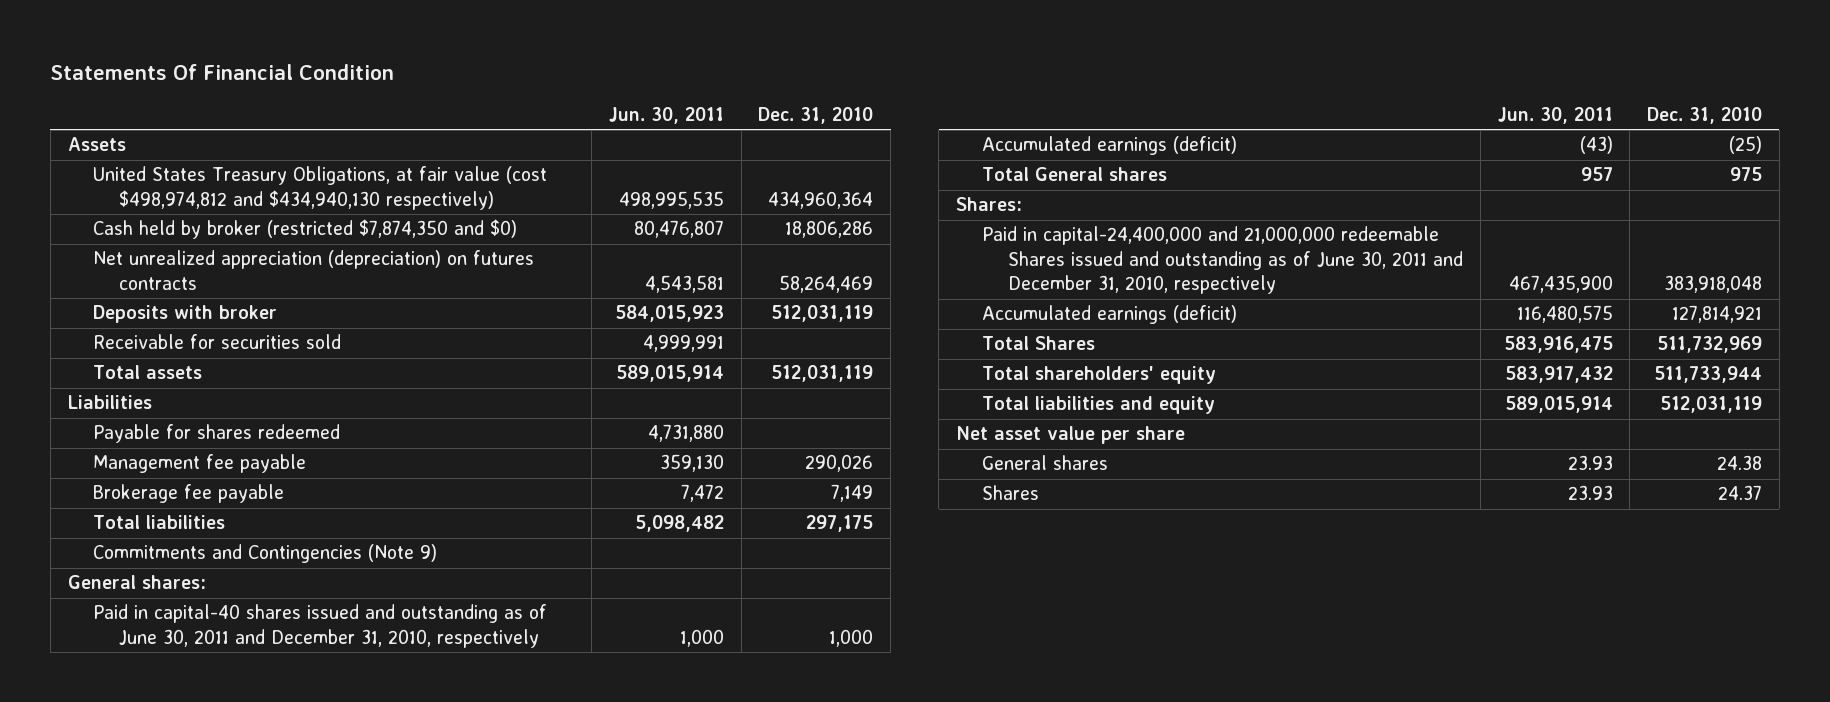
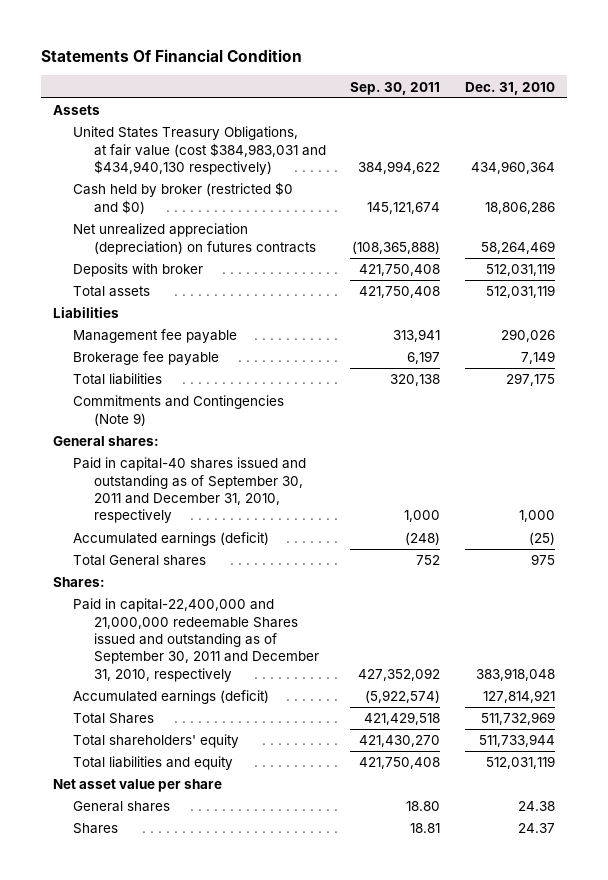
- | Jun. 30, 2011 | Dec. 31, 2010
+ | Sep. 30, 2011 | Dec. 31, 2010
- United States Treasury Obligations, at fair value (cost $498,974,812 and $434,940,130 respectively) | 498,995,535 | 434,960,364
- Cash held by broker (restricted $7,874,350 and $0) | 80,476,807 | 18,806,286
+ United States Treasury Obligations, at fair value (cost $384,983,031 and $434,940,130 respectively) | 384,994,622 | 434,960,364
+ Cash held by broker (restricted $0 and $0) | 145,121,674 | 18,806,286
- Receivable for securities sold | 4,999,991 |
- Payable for shares redeemed | 4,731,880 |
- Paid in capital-40 shares issued and outstanding as of June 30, 2011 and December 31, 2010, respectively | 1,000 | 1,000
+ Paid in capital-40 shares issued and outstanding as of September 30, 2011 and December 31, 2010, respectively | 1,000 | 1,000
- Paid in capital-24,400,000 and 21,000,000 redeemable Shares issued and outstanding as of June 30, 2011 and December 31, 2010, respectively | 467,435,900 | 383,918,048
+ Paid in capital-22,400,000 and 21,000,000 redeemable Shares issued and outstanding as of September 30, 2011 and December 31, 2010, respectively | 427,352,092 | 383,918,048

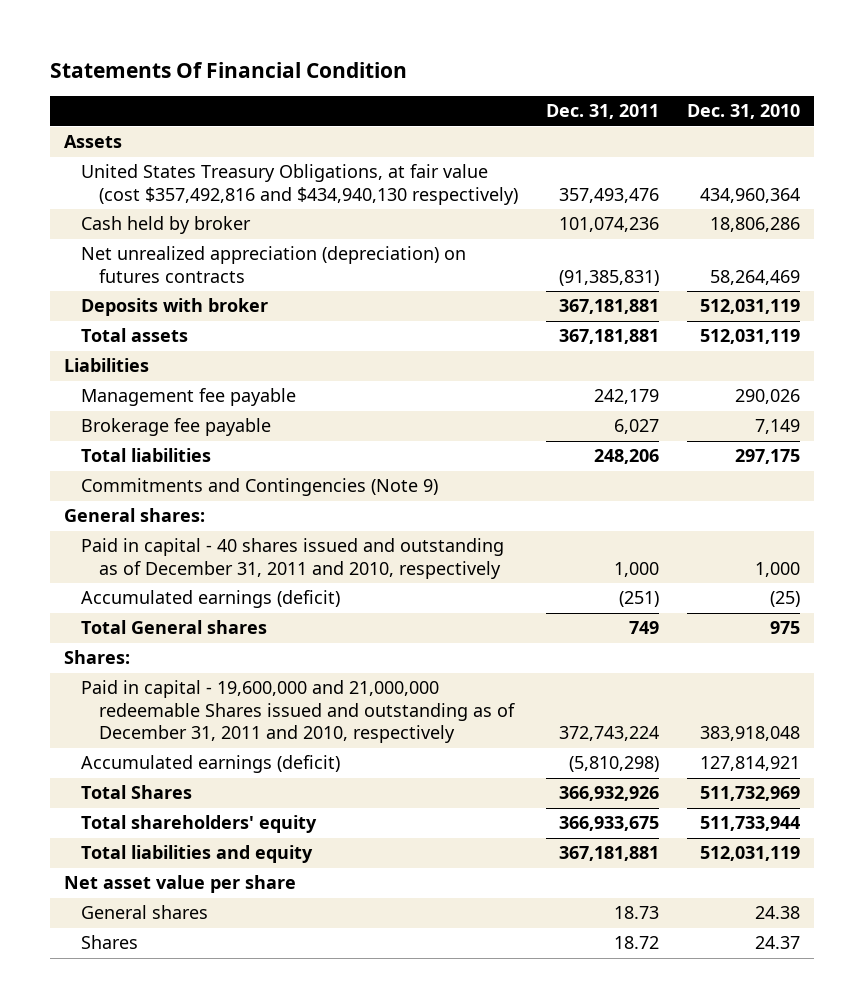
- | Sep. 30, 2011 | Dec. 31, 2010
+ | Dec. 31, 2011 | Dec. 31, 2010
- United States Treasury Obligations, at fair value (cost $384,983,031 and $434,940,130 respectively) | 384,994,622 | 434,960,364
- Cash held by broker (restricted $0 and $0) | 145,121,674 | 18,806,286
+ United States Treasury Obligations, at fair value (cost $357,492,816 and $434,940,130 respectively) | 357,493,476 | 434,960,364
+ Cash held by broker | 101,074,236 | 18,806,286
- Paid in capital-40 shares issued and outstanding as of September 30, 2011 and December 31, 2010, respectively | 1,000 | 1,000
+ Paid in capital - 40 shares issued and outstanding as of December 31, 2011 and 2010, respectively | 1,000 | 1,000
- Paid in capital-22,400,000 and 21,000,000 redeemable Shares issued and outstanding as of September 30, 2011 and December 31, 2010, respectively | 427,352,092 | 383,918,048
+ Paid in capital - 19,600,000 and 21,000,000 redeemable Shares issued and outstanding as of December 31, 2011 and 2010, respectively | 372,743,224 | 383,918,048

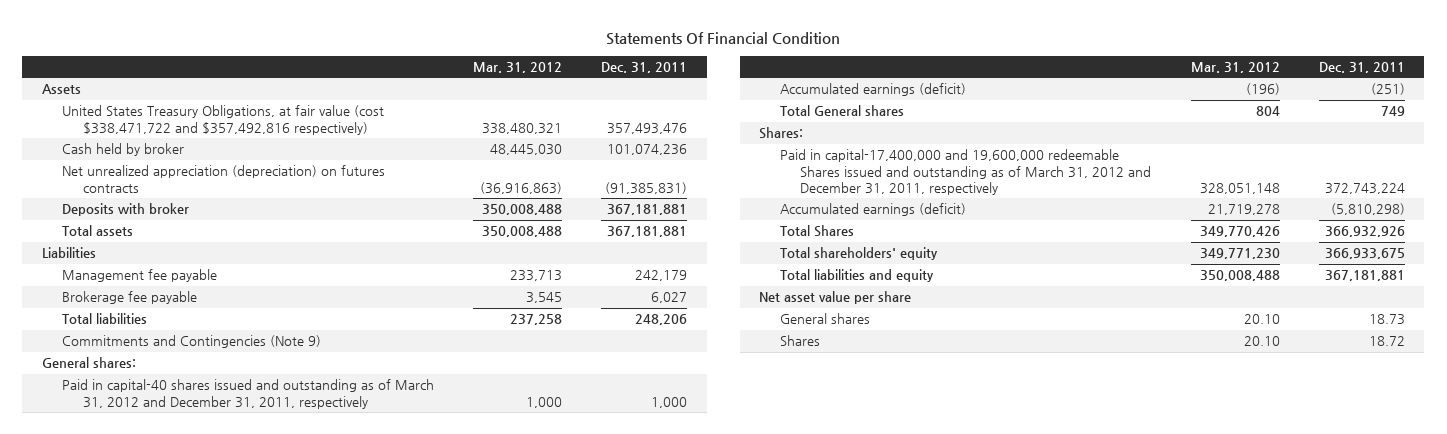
- | Dec. 31, 2011 | Dec. 31, 2010
+ | Mar. 31, 2012 | Dec. 31, 2011
- United States Treasury Obligations, at fair value (cost $357,492,816 and $434,940,130 respectively) | 357,493,476 | 434,960,364
+ United States Treasury Obligations, at fair value (cost $338,471,722 and $357,492,816 respectively) | 338,480,321 | 357,493,476
- Paid in capital - 40 shares issued and outstanding as of December 31, 2011 and 2010, respectively | 1,000 | 1,000
+ Paid in capital-40 shares issued and outstanding as of March 31, 2012 and December 31, 2011, respectively | 1,000 | 1,000
- Paid in capital - 19,600,000 and 21,000,000 redeemable Shares issued and outstanding as of December 31, 2011 and 2010, respectively | 372,743,224 | 383,918,048
+ Paid in capital-17,400,000 and 19,600,000 redeemable Shares issued and outstanding as of March 31, 2012 and December 31, 2011, respectively | 328,051,148 | 372,743,224

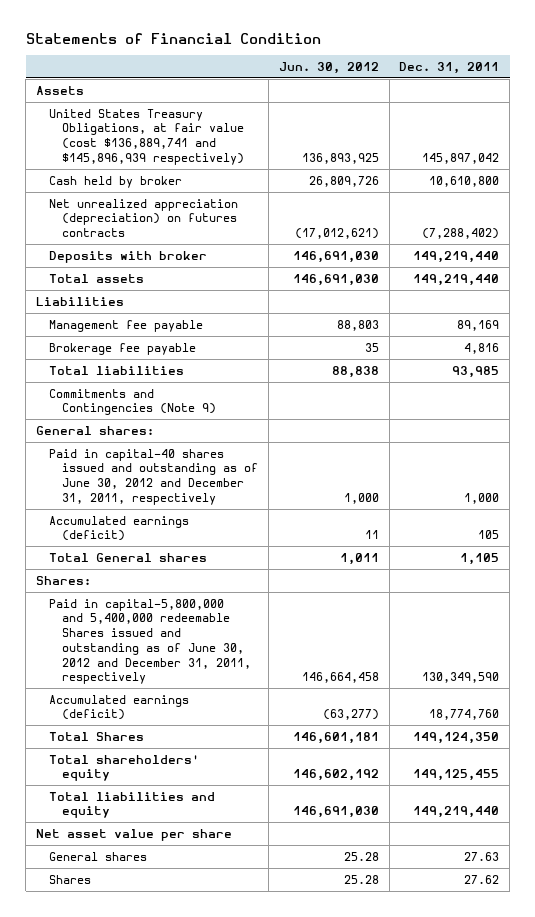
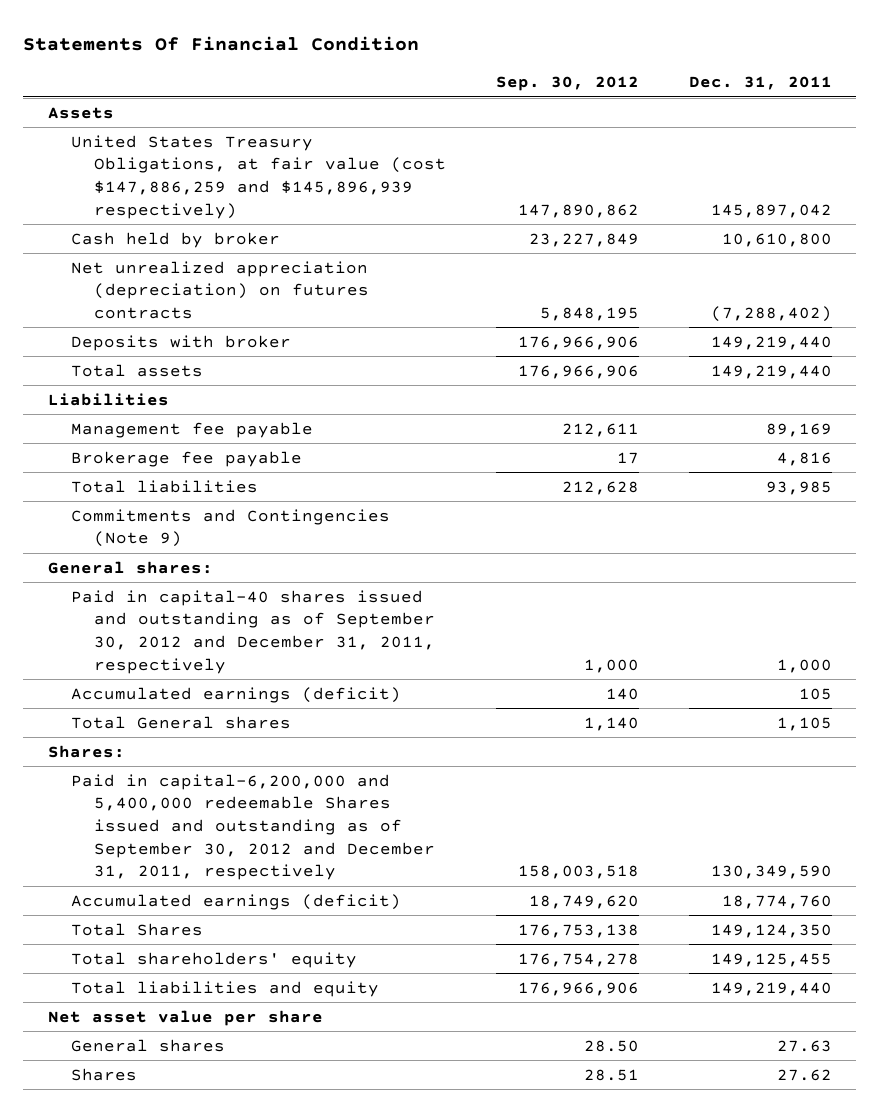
- Statements of Financial Condition
+ Statements Of Financial Condition
- | Jun. 30, 2012 | Dec. 31, 2011
+ | Sep. 30, 2012 | Dec. 31, 2011
- United States Treasury Obligations, at fair value (cost $136,889,741 and $145,896,939 respectively) | 136,893,925 | 145,897,042
+ United States Treasury Obligations, at fair value (cost $147,886,259 and $145,896,939 respectively) | 147,890,862 | 145,897,042
- Paid in capital-40 shares issued and outstanding as of June 30, 2012 and December 31, 2011, respectively | 1,000 | 1,000
+ Paid in capital-40 shares issued and outstanding as of September 30, 2012 and December 31, 2011, respectively | 1,000 | 1,000
- Paid in capital-5,800,000 and 5,400,000 redeemable Shares issued and outstanding as of June 30, 2012 and December 31, 2011, respectively | 146,664,458 | 130,349,590
+ Paid in capital-6,200,000 and 5,400,000 redeemable Shares issued and outstanding as of September 30, 2012 and December 31, 2011, respectively | 158,003,518 | 130,349,590

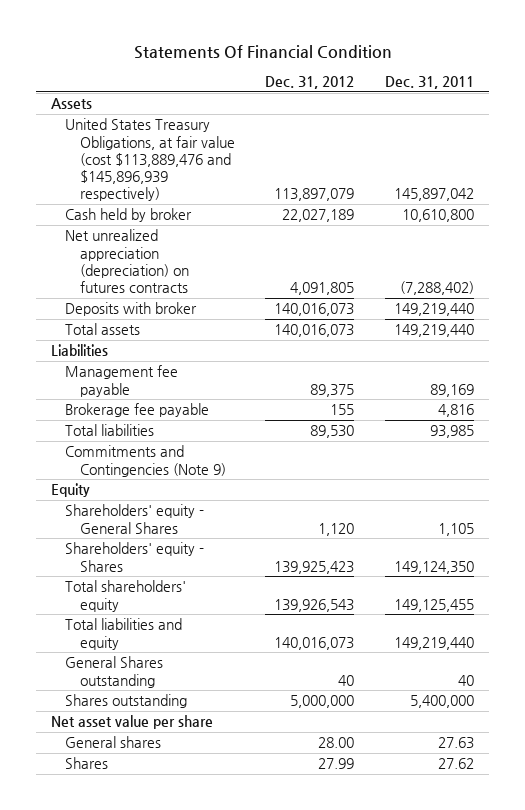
- | Sep. 30, 2012 | Dec. 31, 2011
+ | Dec. 31, 2012 | Dec. 31, 2011
- United States Treasury Obligations, at fair value (cost $147,886,259 and $145,896,939 respectively) | 147,890,862 | 145,897,042
+ United States Treasury Obligations, at fair value (cost $113,889,476 and $145,896,939 respectively) | 113,897,079 | 145,897,042
- General shares:
- Paid in capital-40 shares issued and outstanding as of September 30, 2012 and December 31, 2011, respectively | 1,000 | 1,000
- Accumulated earnings (deficit) | 140 | 105
- Total General shares | 1,140 | 1,105
- Shares:
- Paid in capital-6,200,000 and 5,400,000 redeemable Shares issued and outstanding as of September 30, 2012 and December 31, 2011, respectively | 158,003,518 | 130,349,590
- Accumulated earnings (deficit) | 18,749,620 | 18,774,760
- Total Shares | 176,753,138 | 149,124,350
+ Equity
+ Shareholders' equity - General Shares | 1,120 | 1,105
+ Shareholders' equity - Shares | 139,925,423 | 149,124,350
+ General Shares outstanding | 40 | 40
+ Shares outstanding | 5,000,000 | 5,400,000

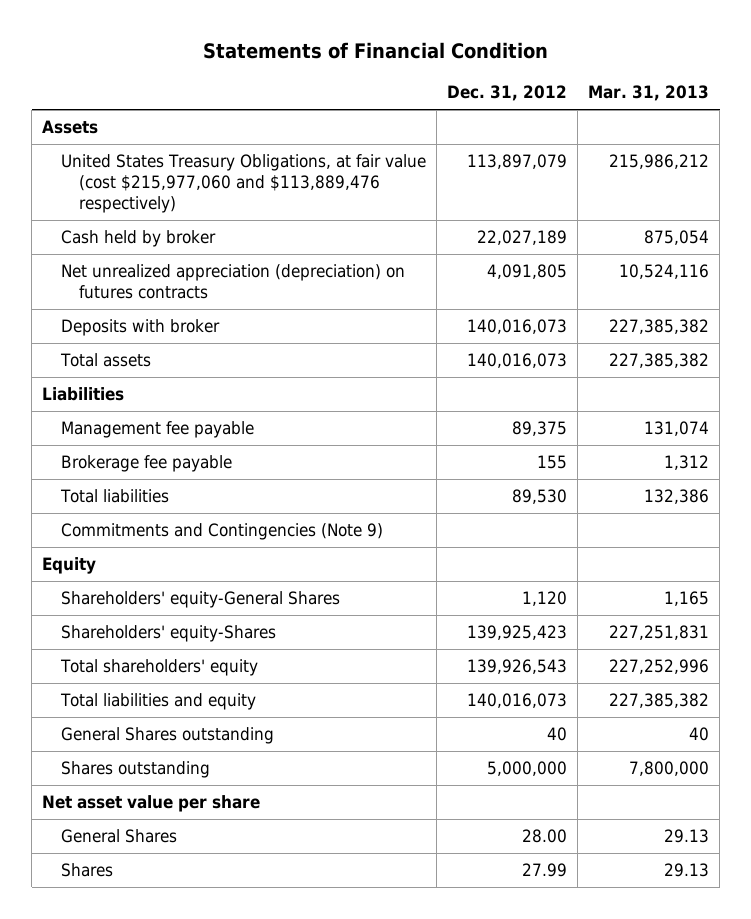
- Statements Of Financial Condition
+ Statements of Financial Condition
- | Dec. 31, 2012 | Dec. 31, 2011
+ | Dec. 31, 2012 | Mar. 31, 2013
- United States Treasury Obligations, at fair value (cost $113,889,476 and $145,896,939 respectively) | 113,897,079 | 145,897,042
+ United States Treasury Obligations, at fair value (cost $215,977,060 and $113,889,476 respectively) | 113,897,079 | 215,986,212
- Shareholders' equity - General Shares | 1,120 | 1,105
- Shareholders' equity - Shares | 139,925,423 | 149,124,350
+ Shareholders' equity-General Shares | 1,120 | 1,165
+ Shareholders' equity-Shares | 139,925,423 | 227,251,831
- General shares | 28.00 | 27.63
+ General Shares | 28.00 | 29.13

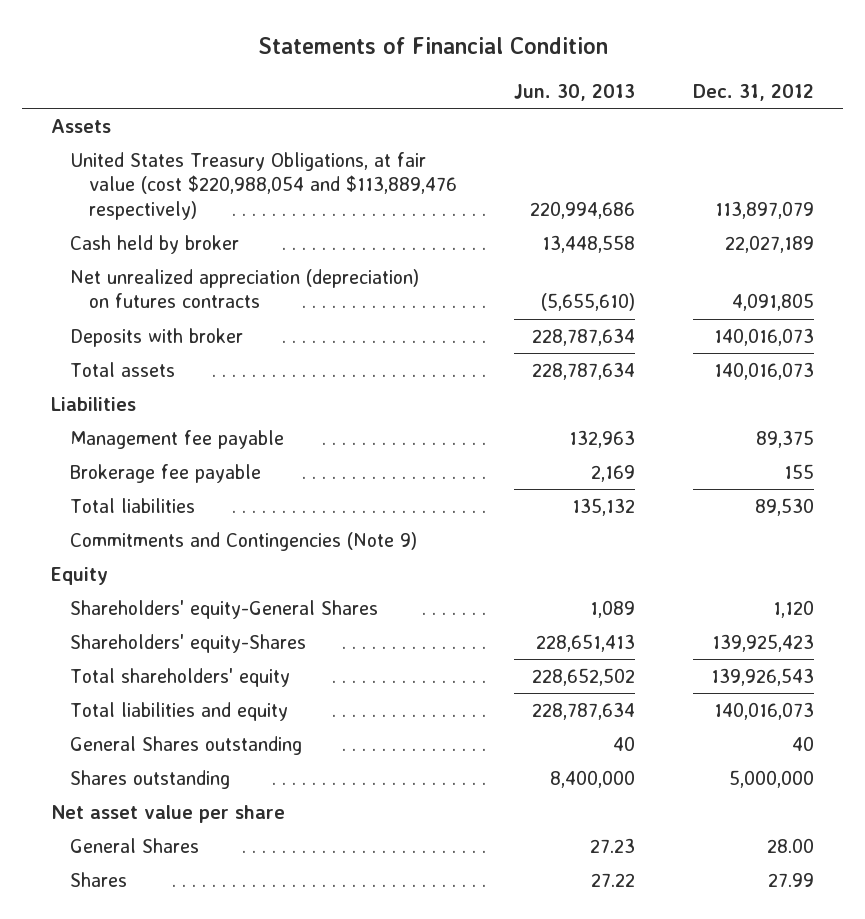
- | Dec. 31, 2012 | Mar. 31, 2013
+ | Jun. 30, 2013 | Dec. 31, 2012
- United States Treasury Obligations, at fair value (cost $215,977,060 and $113,889,476 respectively) | 113,897,079 | 215,986,212
+ United States Treasury Obligations, at fair value (cost $220,988,054 and $113,889,476 respectively) | 220,994,686 | 113,897,079

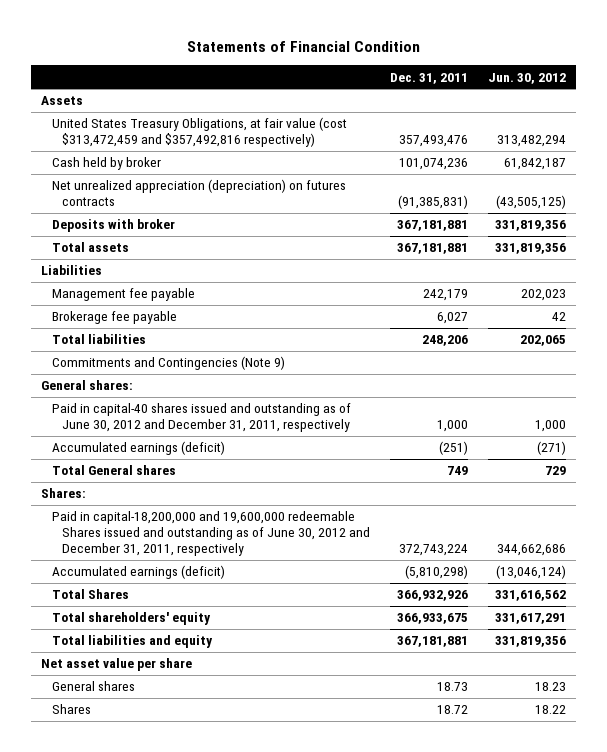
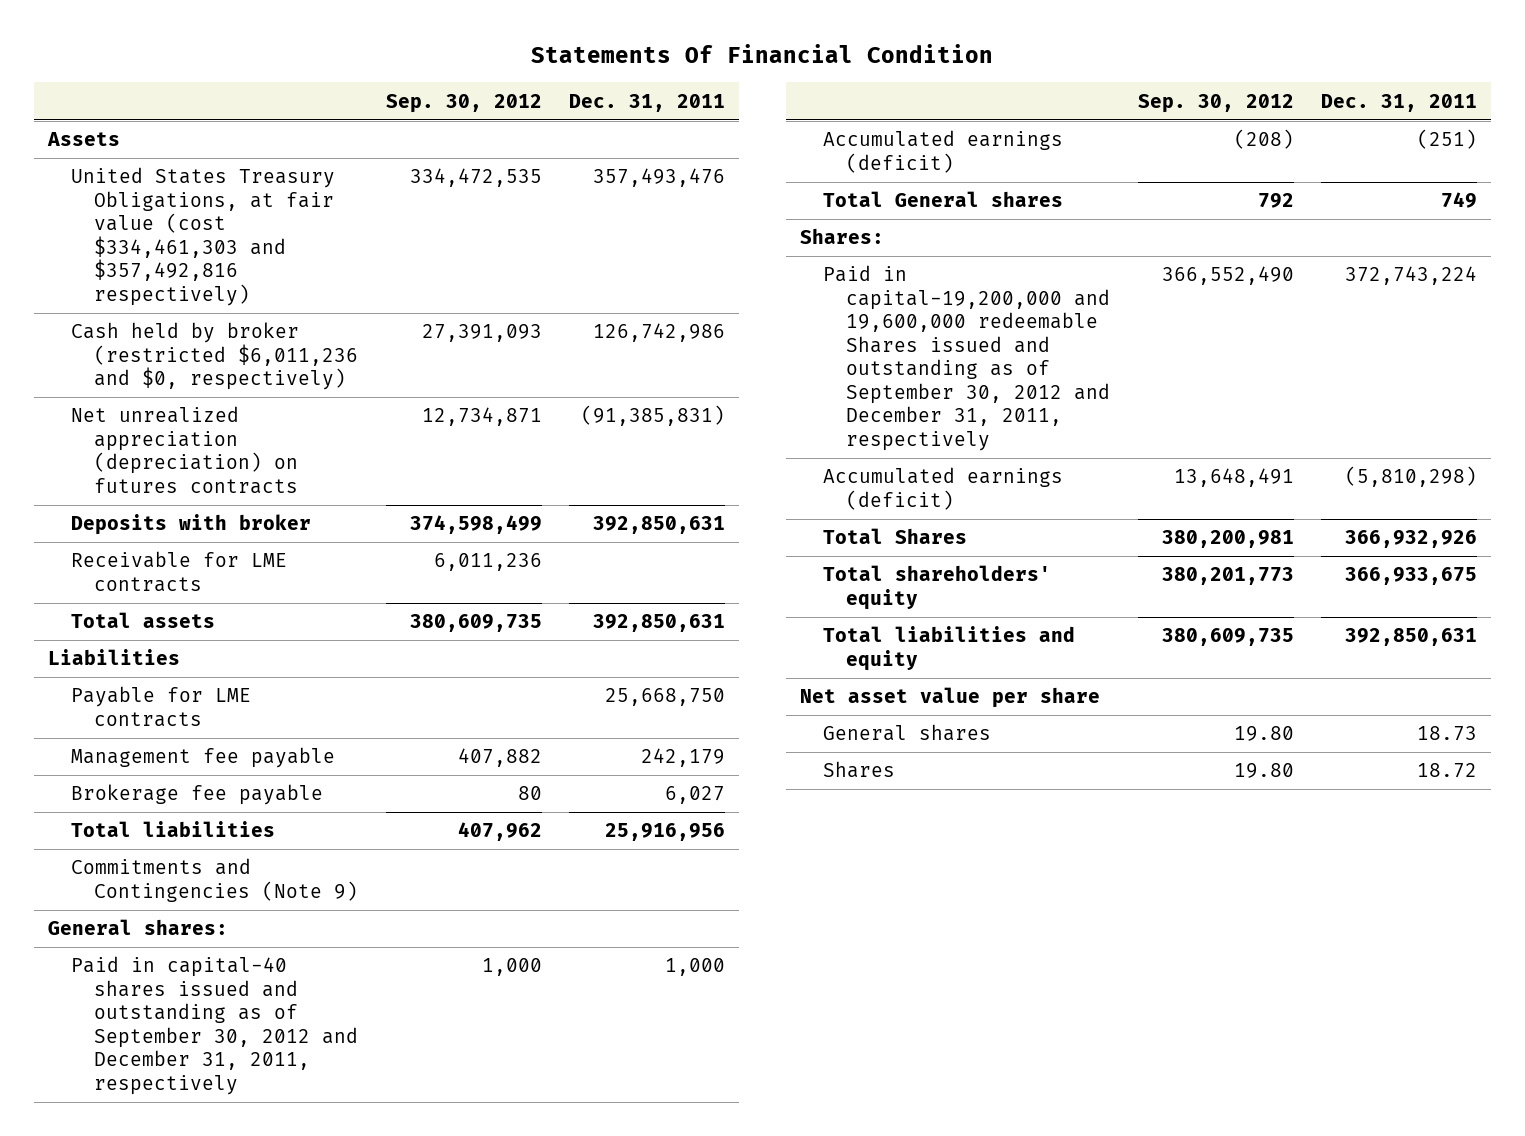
- Statements of Financial Condition
+ Statements Of Financial Condition
- | Dec. 31, 2011 | Jun. 30, 2012
+ | Sep. 30, 2012 | Dec. 31, 2011
- United States Treasury Obligations, at fair value (cost $313,472,459 and $357,492,816 respectively) | 357,493,476 | 313,482,294
- Cash held by broker | 101,074,236 | 61,842,187
+ United States Treasury Obligations, at fair value (cost $334,461,303 and $357,492,816 respectively) | 334,472,535 | 357,493,476
+ Cash held by broker (restricted $6,011,236 and $0, respectively) | 27,391,093 | 126,742,986
- Deposits with broker | 367,181,881 | 331,819,356
- Total assets | 367,181,881 | 331,819,356
+ Deposits with broker | 374,598,499 | 392,850,631
+ Receivable for LME contracts | 6,011,236 |
+ Total assets | 380,609,735 | 392,850,631
+ Payable for LME contracts | | 25,668,750
- Total liabilities | 248,206 | 202,065
+ Total liabilities | 407,962 | 25,916,956
- Paid in capital-40 shares issued and outstanding as of June 30, 2012 and December 31, 2011, respectively | 1,000 | 1,000
+ Paid in capital-40 shares issued and outstanding as of September 30, 2012 and December 31, 2011, respectively | 1,000 | 1,000
- Paid in capital-18,200,000 and 19,600,000 redeemable Shares issued and outstanding as of June 30, 2012 and December 31, 2011, respectively | 372,743,224 | 344,662,686
+ Paid in capital-19,200,000 and 19,600,000 redeemable Shares issued and outstanding as of September 30, 2012 and December 31, 2011, respectively | 366,552,490 | 372,743,224
- Total liabilities and equity | 367,181,881 | 331,819,356
+ Total liabilities and equity | 380,609,735 | 392,850,631

